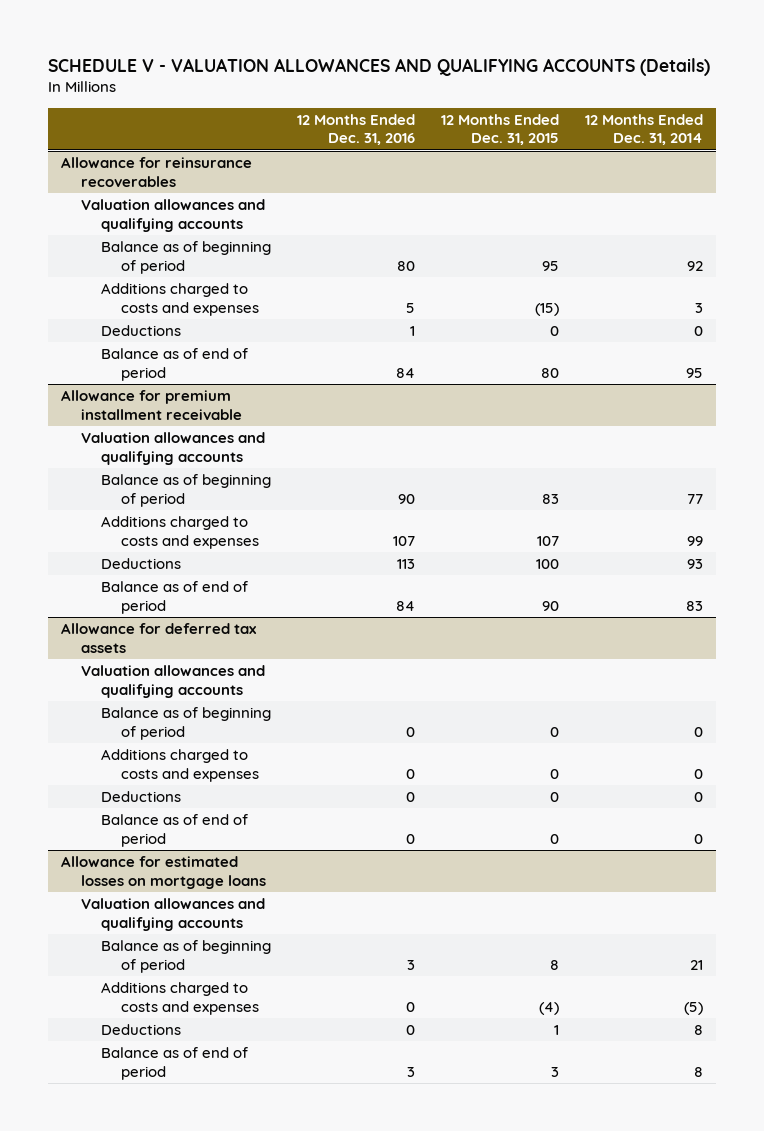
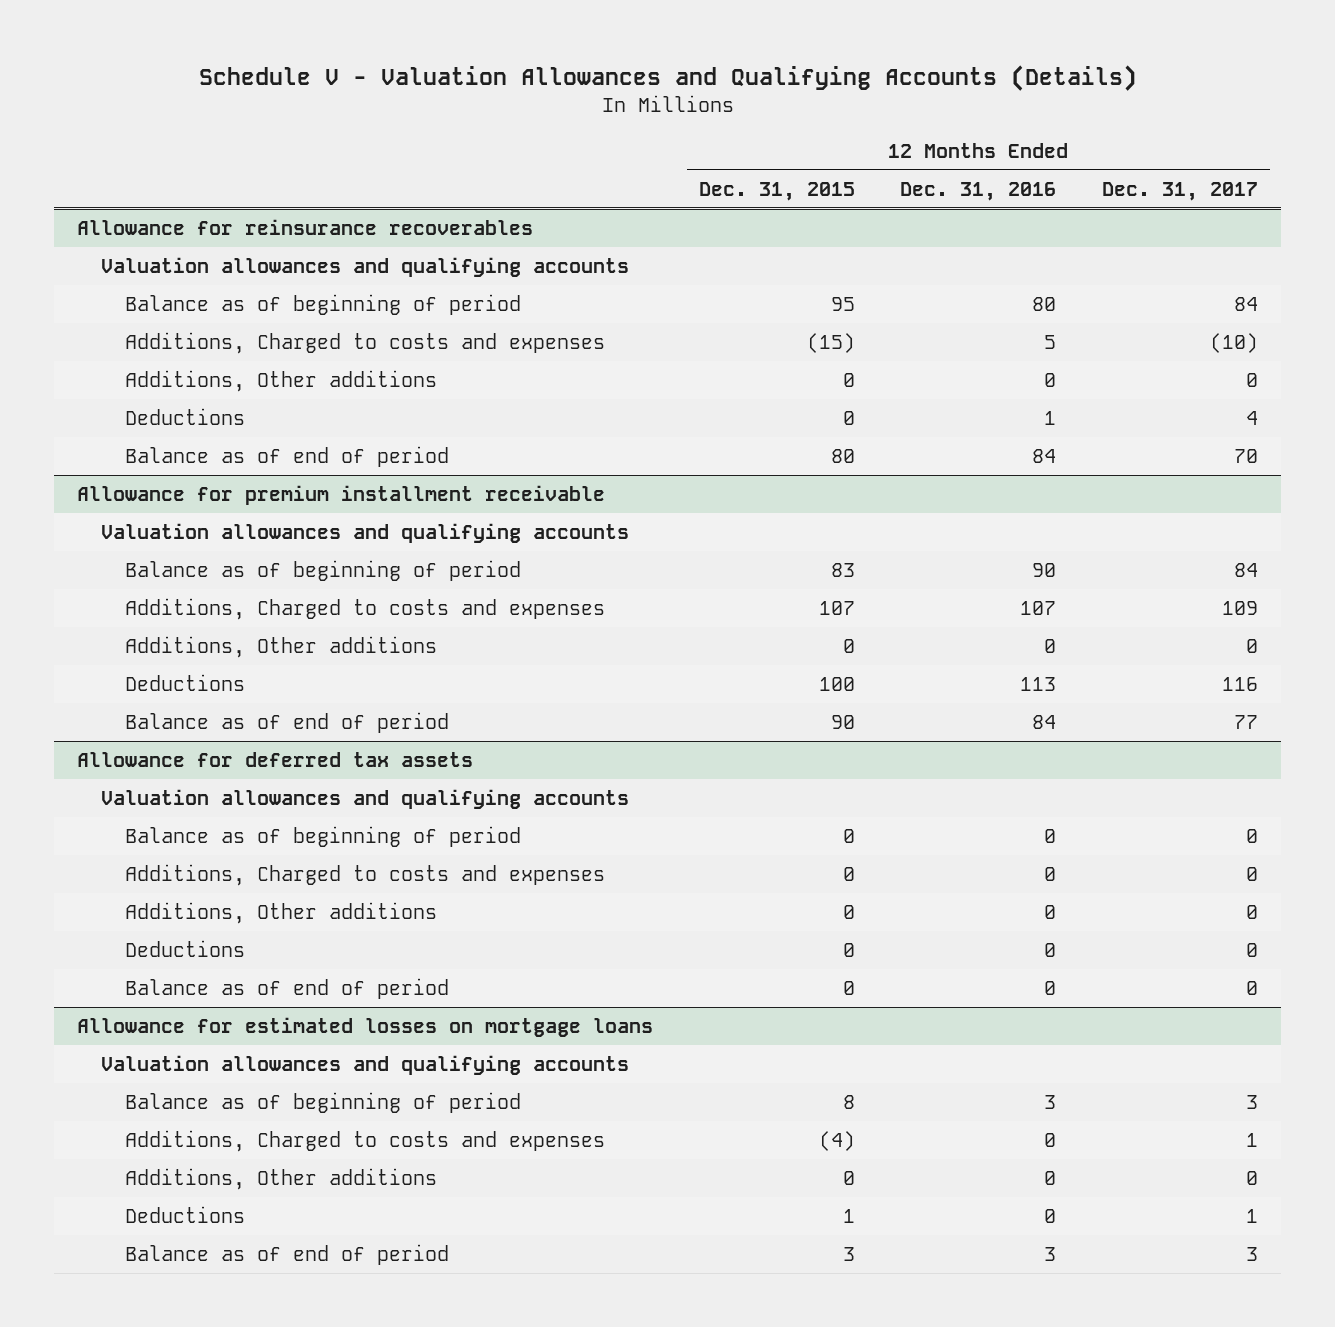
- SCHEDULE V - VALUATION ALLOWANCES AND QUALIFYING ACCOUNTS (Details)
+ Schedule V - Valuation Allowances and Qualifying Accounts (Details)
- | 12 Months Ended Dec. 31, 2016 | 12 Months Ended Dec. 31, 2015 | 12 Months Ended Dec. 31, 2014
+ | 12 Months Ended Dec. 31, 2015 | 12 Months Ended Dec. 31, 2016 | 12 Months Ended Dec. 31, 2017
@ Allowance for reinsurance recoverables
- Additions charged to costs and expenses | 5 | (15) | 3
+ Additions, Charged to costs and expenses | (15) | 5 | (10)
+ Additions, Other additions | 0 | 0 | 0
@ Allowance for premium installment receivable
- Additions charged to costs and expenses | 107 | 107 | 99
+ Additions, Charged to costs and expenses | 107 | 107 | 109
+ Additions, Other additions | 0 | 0 | 0
@ Allowance for deferred tax assets
- Additions charged to costs and expenses | 0 | 0 | 0
+ Additions, Charged to costs and expenses | 0 | 0 | 0
+ Additions, Other additions | 0 | 0 | 0
@ Allowance for estimated losses on mortgage loans
- Additions charged to costs and expenses | 0 | (4) | (5)
+ Additions, Charged to costs and expenses | (4) | 0 | 1
+ Additions, Other additions | 0 | 0 | 0

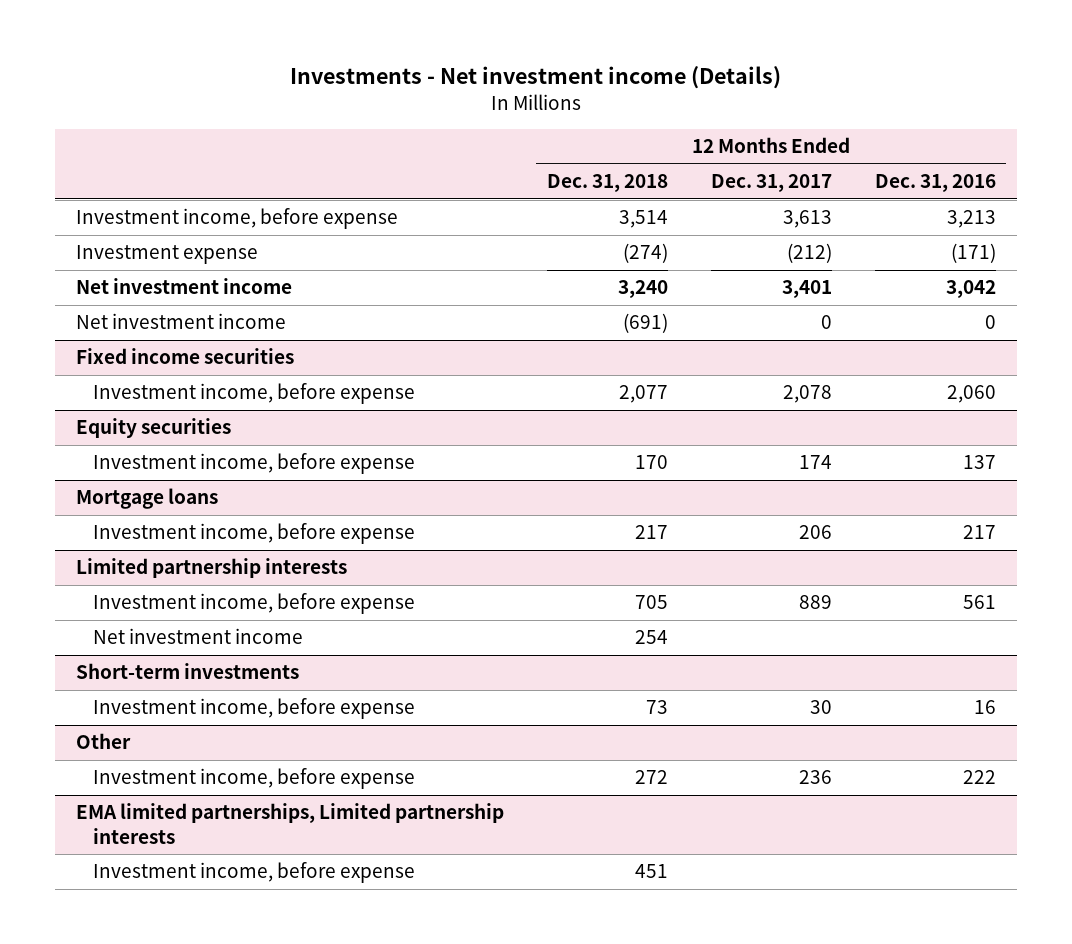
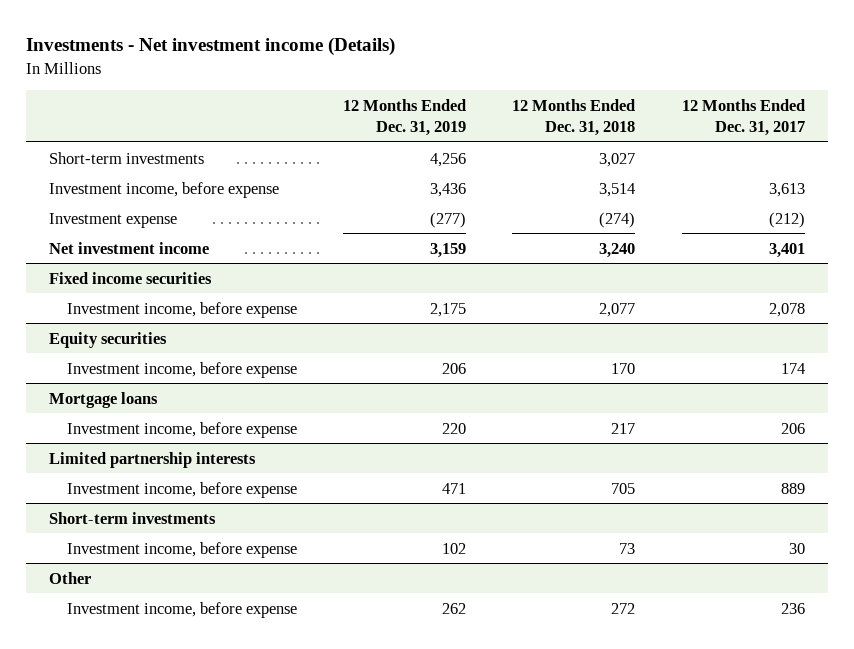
- | 12 Months Ended Dec. 31, 2018 | 12 Months Ended Dec. 31, 2017 | 12 Months Ended Dec. 31, 2016
+ | 12 Months Ended Dec. 31, 2019 | 12 Months Ended Dec. 31, 2018 | 12 Months Ended Dec. 31, 2017
+ Short-term investments | 4,256 | 3,027 |
- Net investment income | (691) | 0 | 0
@ Limited partnership interests
- Net investment income | 254 | |
- EMA limited partnerships, Limited partnership interests
- Investment income, before expense | 451 | |

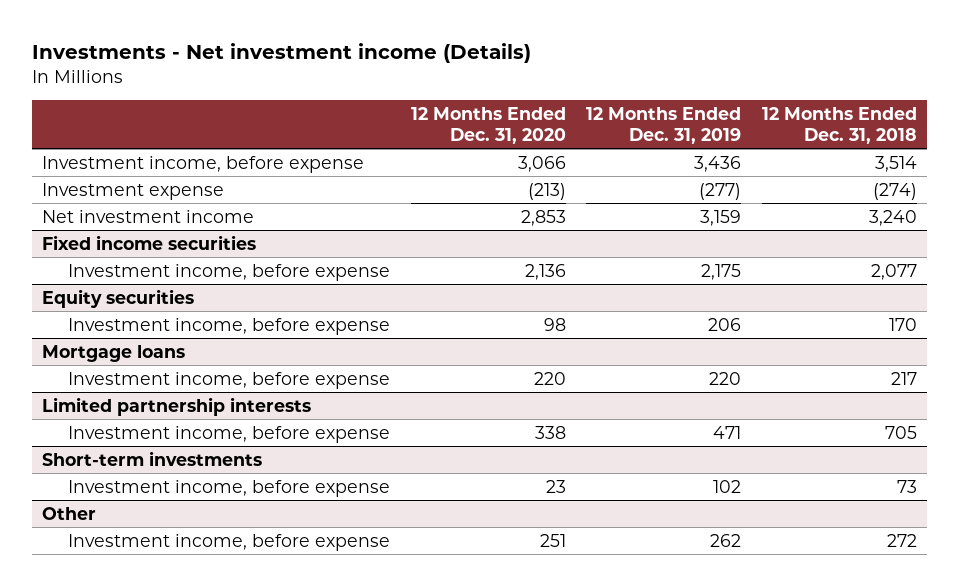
- | 12 Months Ended Dec. 31, 2019 | 12 Months Ended Dec. 31, 2018 | 12 Months Ended Dec. 31, 2017
+ | 12 Months Ended Dec. 31, 2020 | 12 Months Ended Dec. 31, 2019 | 12 Months Ended Dec. 31, 2018
- Short-term investments | 4,256 | 3,027 |

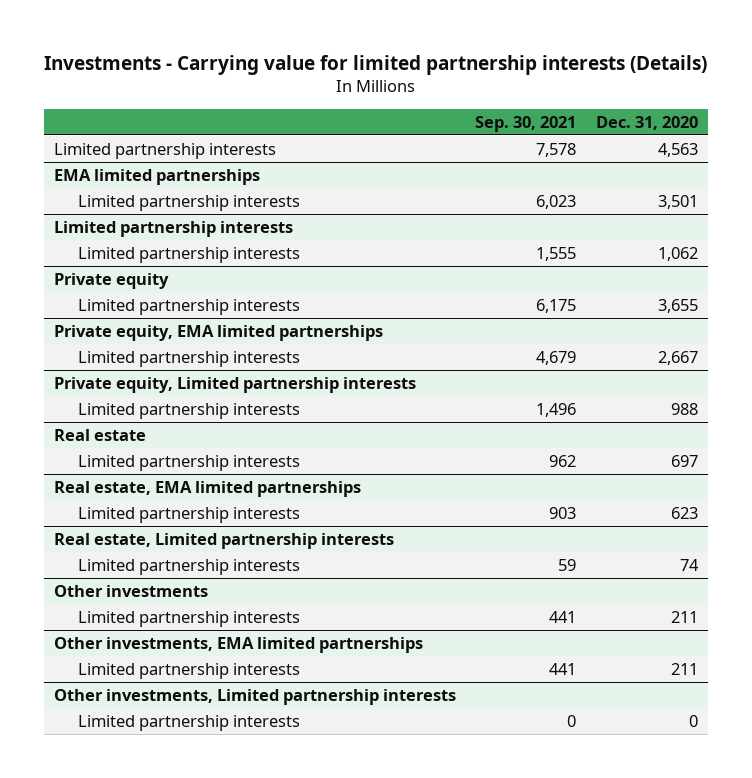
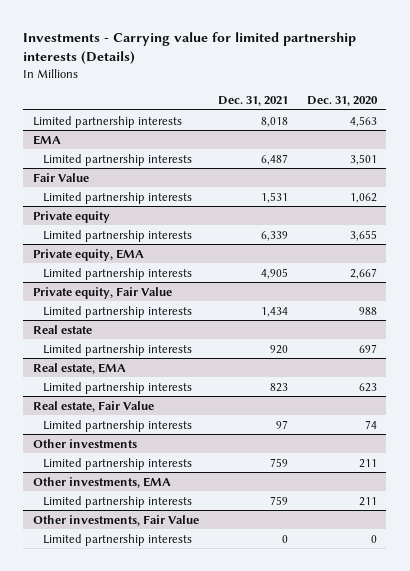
- | Sep. 30, 2021 | Dec. 31, 2020
+ | Dec. 31, 2021 | Dec. 31, 2020
- EMA limited partnerships
+ EMA
- Limited partnership interests
+ Fair Value
- Private equity, EMA limited partnerships
+ Private equity, EMA
- Private equity, Limited partnership interests
+ Private equity, Fair Value
- Real estate, EMA limited partnerships
+ Real estate, EMA
- Real estate, Limited partnership interests
+ Real estate, Fair Value
- Other investments, EMA limited partnerships
+ Other investments, EMA
- Other investments, Limited partnership interests
+ Other investments, Fair Value

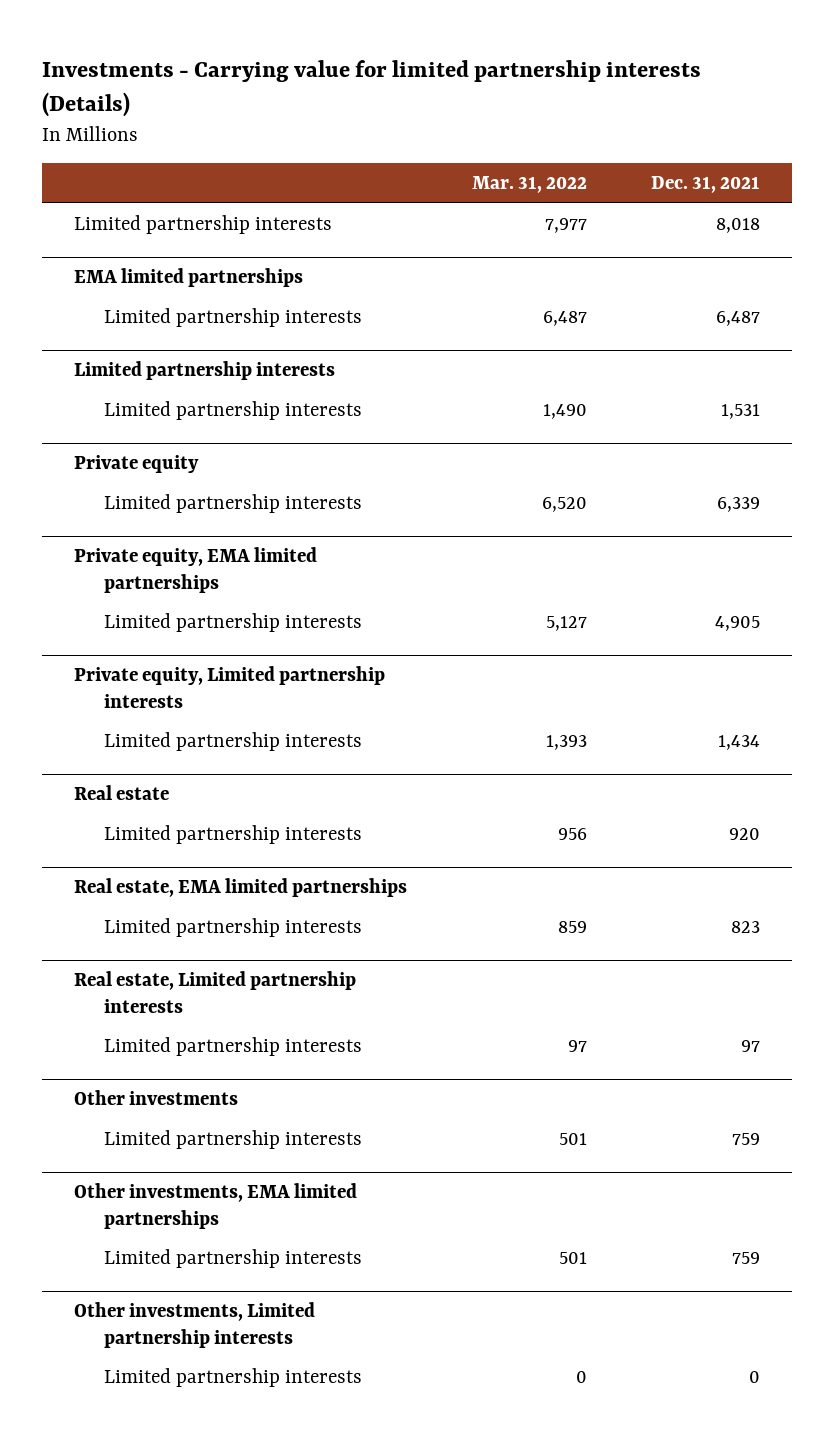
- | Dec. 31, 2021 | Dec. 31, 2020
+ | Mar. 31, 2022 | Dec. 31, 2021
- EMA
+ EMA limited partnerships
- Fair Value
+ Limited partnership interests
- Private equity, EMA
+ Private equity, EMA limited partnerships
- Private equity, Fair Value
+ Private equity, Limited partnership interests
- Real estate, EMA
+ Real estate, EMA limited partnerships
- Real estate, Fair Value
+ Real estate, Limited partnership interests
- Other investments, EMA
+ Other investments, EMA limited partnerships
- Other investments, Fair Value
+ Other investments, Limited partnership interests

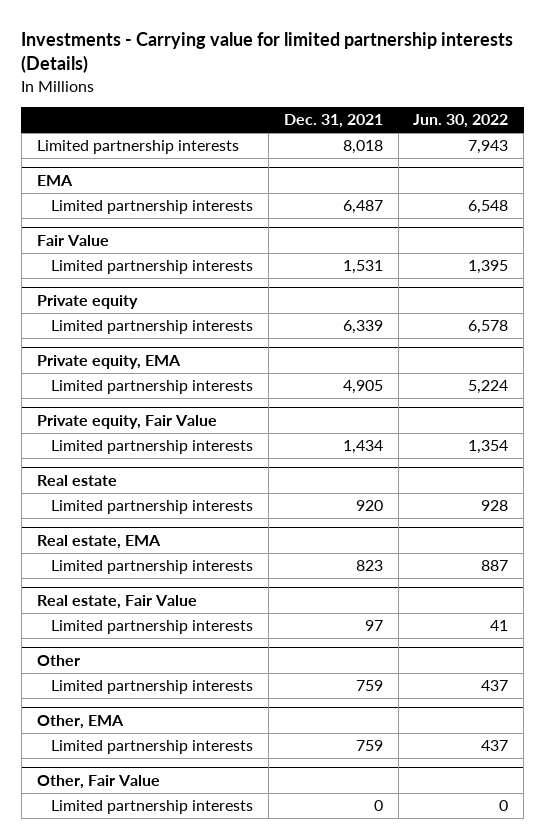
- | Mar. 31, 2022 | Dec. 31, 2021
+ | Dec. 31, 2021 | Jun. 30, 2022
- EMA limited partnerships
+ EMA
- Limited partnership interests
+ Fair Value
- Private equity, EMA limited partnerships
+ Private equity, EMA
- Private equity, Limited partnership interests
+ Private equity, Fair Value
- Real estate, EMA limited partnerships
+ Real estate, EMA
- Real estate, Limited partnership interests
+ Real estate, Fair Value
- Other investments
+ Other
- Other investments, EMA limited partnerships
+ Other, EMA
- Other investments, Limited partnership interests
+ Other, Fair Value

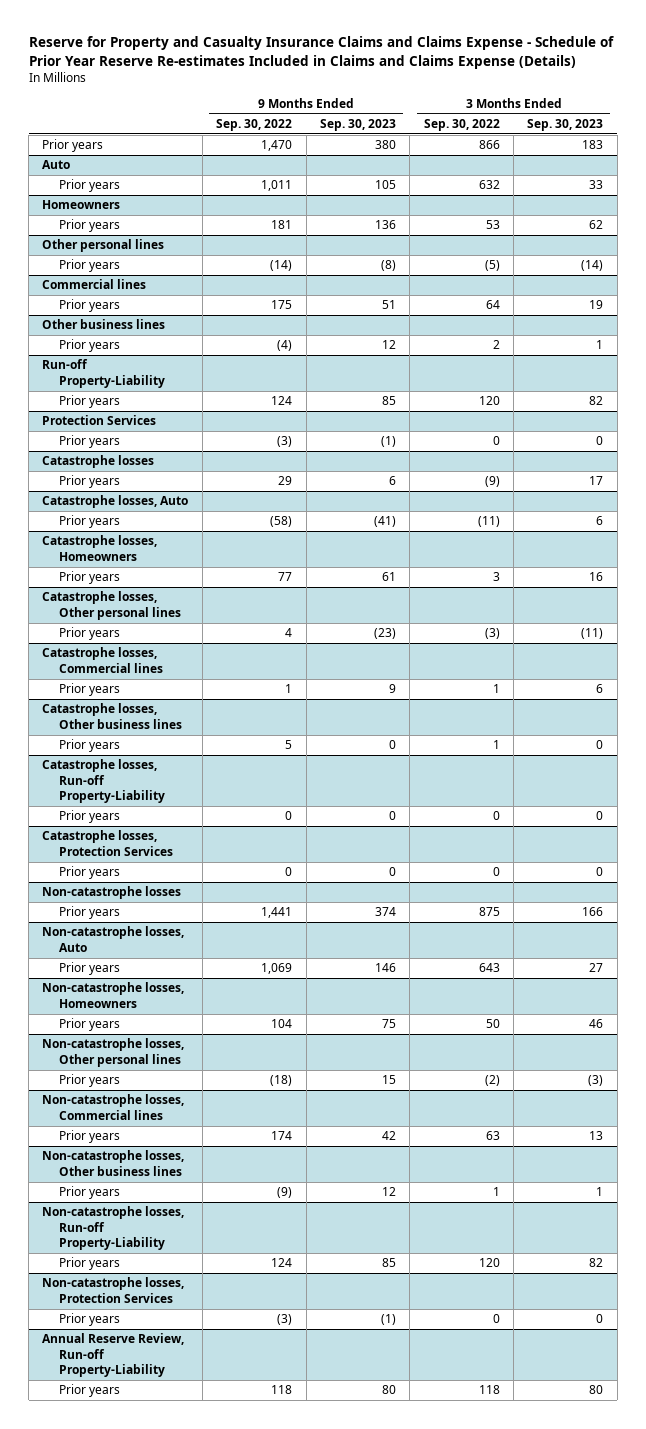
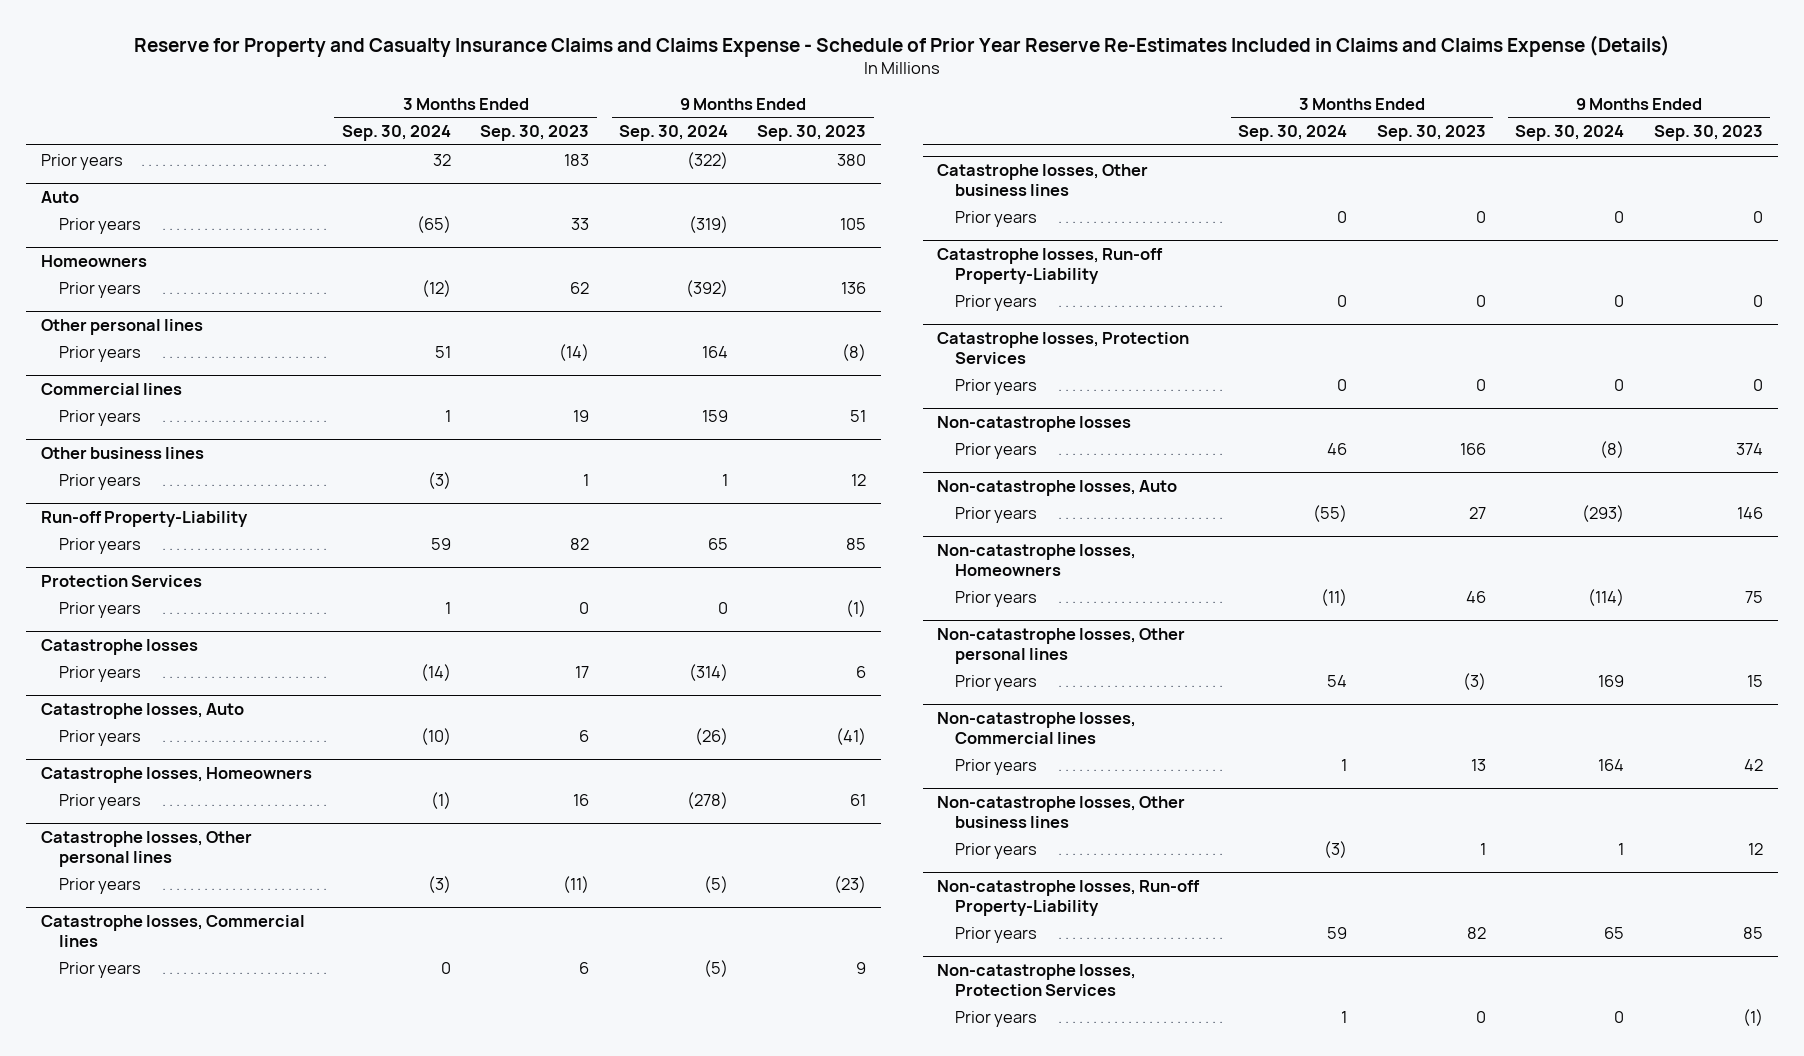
- Reserve for Property and Casualty Insurance Claims and Claims Expense - Schedule of Prior Year Reserve Re-estimates Included in Claims and Claims Expense (Details)
+ Reserve for Property and Casualty Insurance Claims and Claims Expense - Schedule of Prior Year Reserve Re-Estimates Included in Claims and Claims Expense (Details)
- | 9 Months Ended Sep. 30, 2022 | 9 Months Ended Sep. 30, 2023 | 3 Months Ended Sep. 30, 2022 | 3 Months Ended Sep. 30, 2023
+ | 3 Months Ended Sep. 30, 2024 | 3 Months Ended Sep. 30, 2023 | 9 Months Ended Sep. 30, 2024 | 9 Months Ended Sep. 30, 2023
- Annual Reserve Review, Run-off Property-Liability
- Prior years | 118 | 80 | 118 | 80

